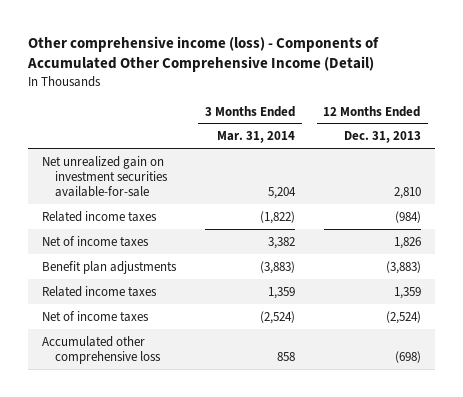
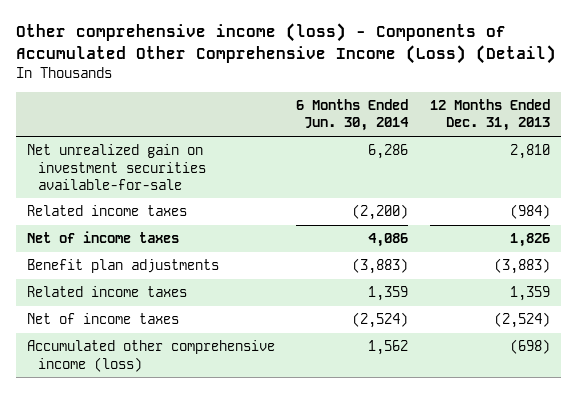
- Other comprehensive income (loss) - Components of Accumulated Other Comprehensive Income (Detail)
+ Other comprehensive income (loss) - Components of Accumulated Other Comprehensive Income (Loss) (Detail)
- | 3 Months Ended Mar. 31, 2014 | 12 Months Ended Dec. 31, 2013
+ | 6 Months Ended Jun. 30, 2014 | 12 Months Ended Dec. 31, 2013
- Accumulated other comprehensive loss | 858 | (698)
+ Accumulated other comprehensive income (loss) | 1,562 | (698)

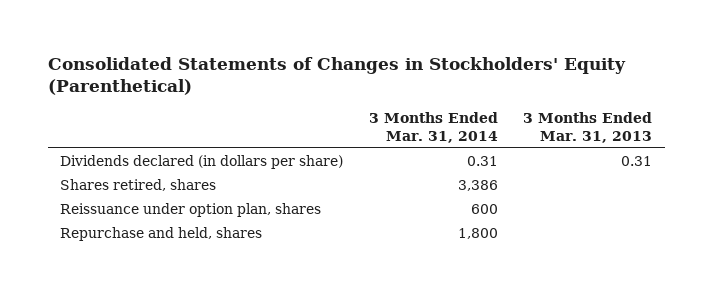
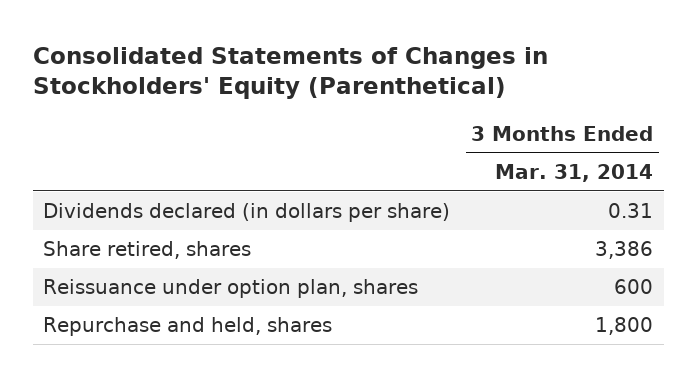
- | 3 Months Ended Mar. 31, 2014 | 3 Months Ended Mar. 31, 2013
+ | 3 Months Ended Mar. 31, 2014
- Shares retired, shares | 3,386 |
+ Share retired, shares | 3,386

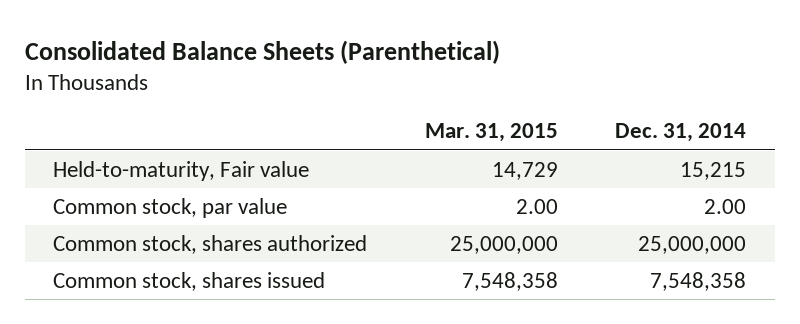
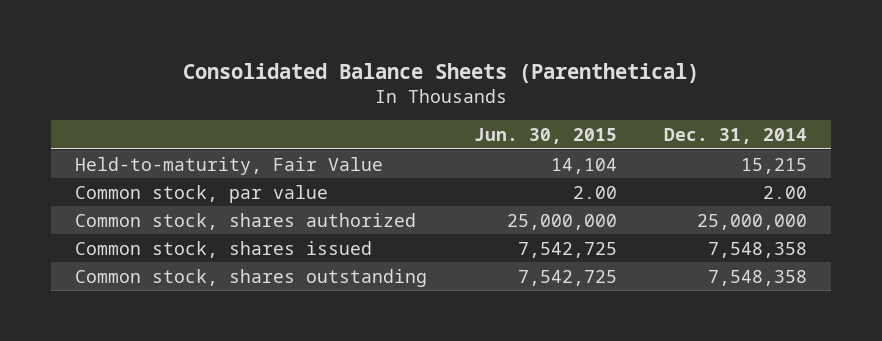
- | Mar. 31, 2015 | Dec. 31, 2014
+ | Jun. 30, 2015 | Dec. 31, 2014
- Held-to-maturity, Fair value | 14,729 | 15,215
+ Held-to-maturity, Fair Value | 14,104 | 15,215
+ Common stock, shares outstanding | 7,542,725 | 7,548,358

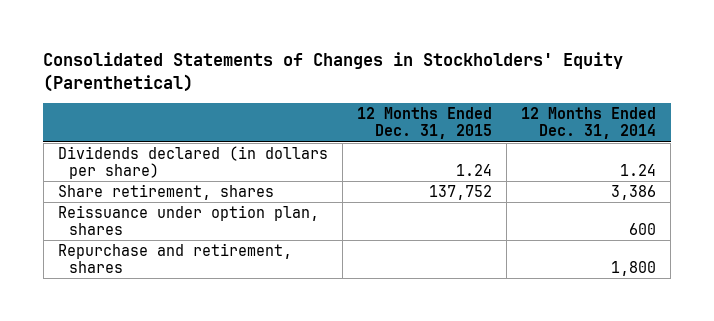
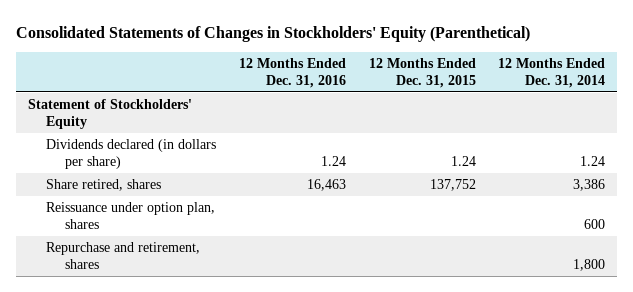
- | 12 Months Ended Dec. 31, 2015 | 12 Months Ended Dec. 31, 2014
+ | 12 Months Ended Dec. 31, 2016 | 12 Months Ended Dec. 31, 2015 | 12 Months Ended Dec. 31, 2014
+ Statement of Stockholders' Equity
- Share retirement, shares | 137,752 | 3,386
+ Share retired, shares | 16,463 | 137,752 | 3,386

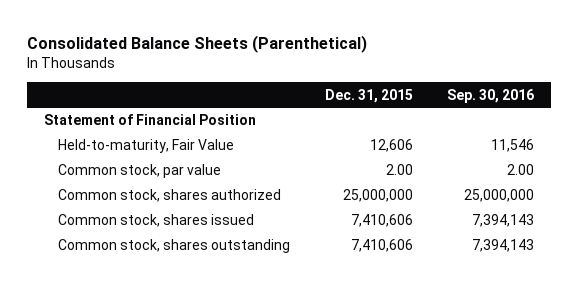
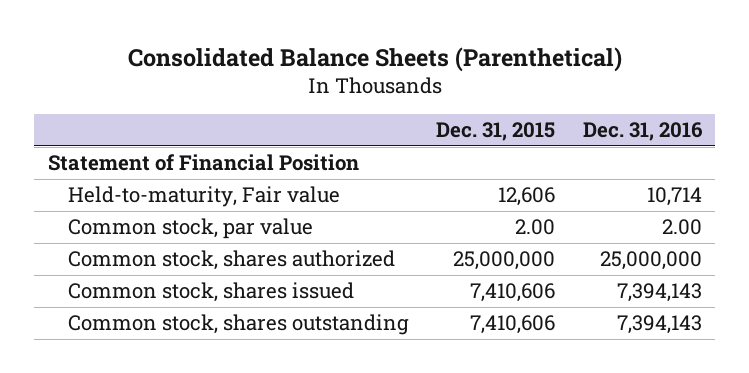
- | Dec. 31, 2015 | Sep. 30, 2016
+ | Dec. 31, 2015 | Dec. 31, 2016
- Held-to-maturity, Fair Value | 12,606 | 11,546
+ Held-to-maturity, Fair value | 12,606 | 10,714

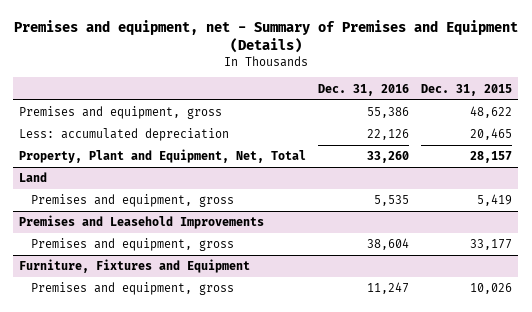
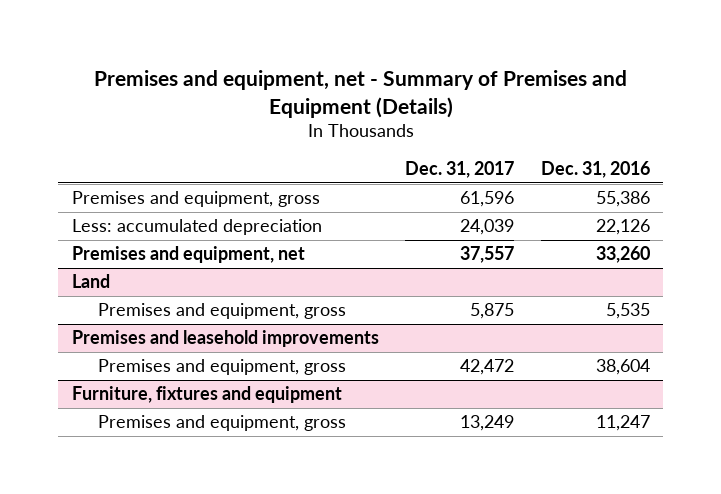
- | Dec. 31, 2016 | Dec. 31, 2015
+ | Dec. 31, 2017 | Dec. 31, 2016
- Property, Plant and Equipment, Net, Total | 33,260 | 28,157
+ Premises and equipment, net | 37,557 | 33,260
- Premises and Leasehold Improvements
+ Premises and leasehold improvements
- Furniture, Fixtures and Equipment
+ Furniture, fixtures and equipment

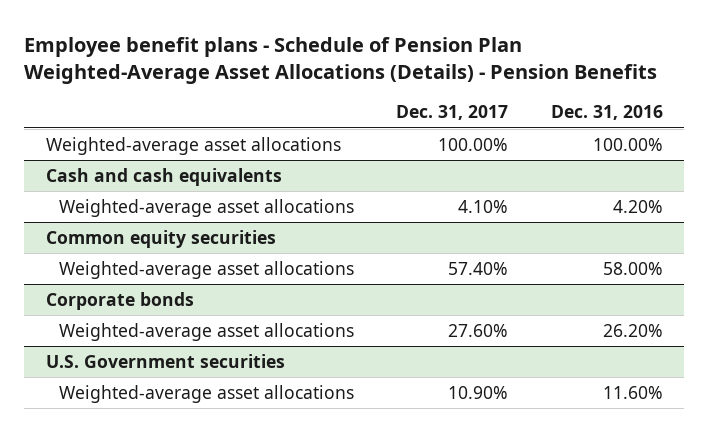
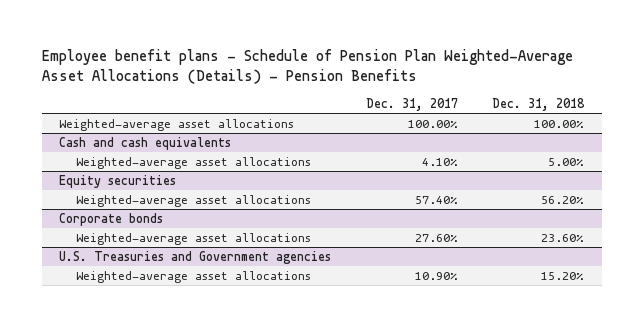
- | Dec. 31, 2017 | Dec. 31, 2016
+ | Dec. 31, 2017 | Dec. 31, 2018
- Common equity securities
+ Equity securities
- U.S. Government securities
+ U.S. Treasuries and Government agencies

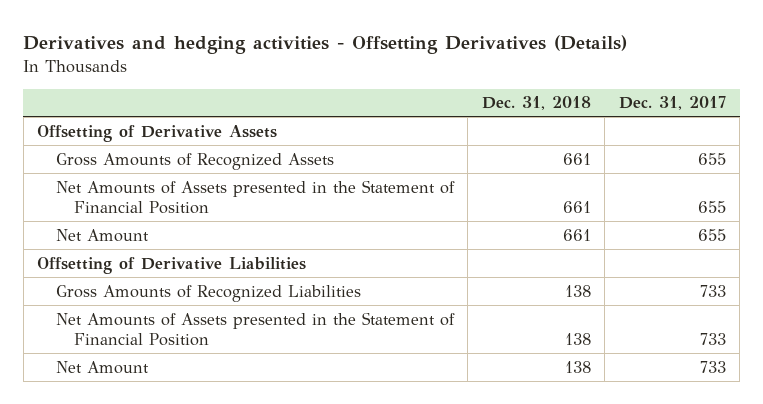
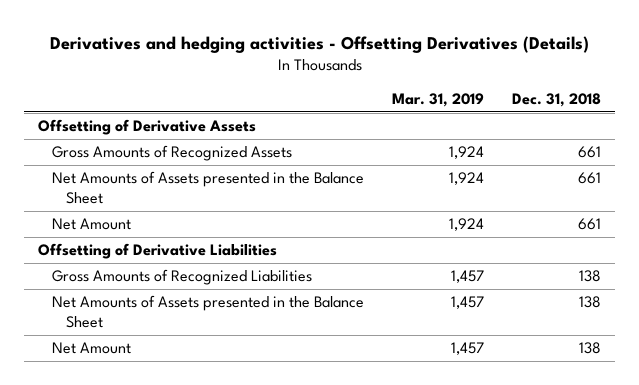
- | Dec. 31, 2018 | Dec. 31, 2017
+ | Mar. 31, 2019 | Dec. 31, 2018
- Net Amounts of Assets presented in the Statement of Financial Position | 661 | 655
+ Net Amounts of Assets presented in the Balance Sheet | 1,924 | 661
- Net Amounts of Assets presented in the Statement of Financial Position | 138 | 733
+ Net Amounts of Assets presented in the Balance Sheet | 1,457 | 138

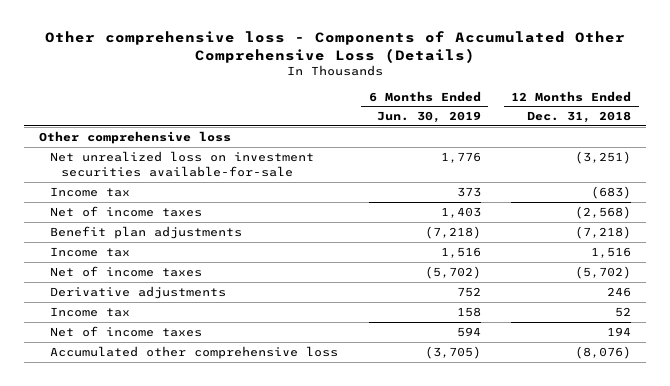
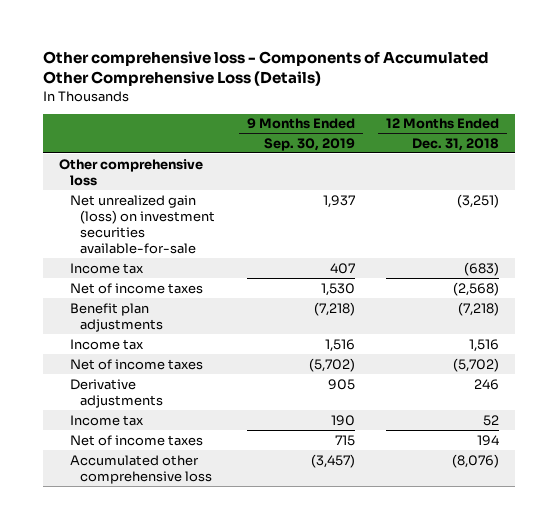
- | 6 Months Ended Jun. 30, 2019 | 12 Months Ended Dec. 31, 2018
+ | 9 Months Ended Sep. 30, 2019 | 12 Months Ended Dec. 31, 2018
- Net unrealized loss on investment securities available-for-sale | 1,776 | (3,251)
+ Net unrealized gain (loss) on investment securities available-for-sale | 1,937 | (3,251)

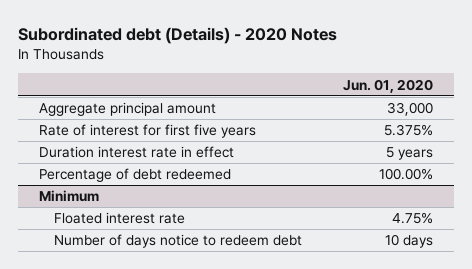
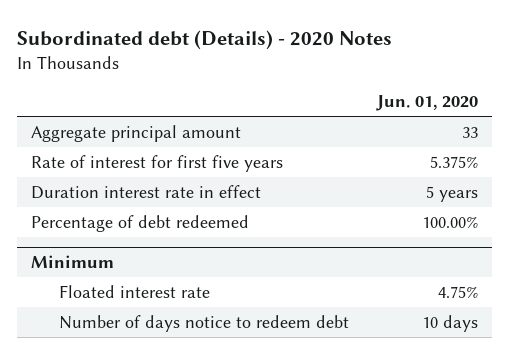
- Aggregate principal amount | 33,000
+ Aggregate principal amount | 33

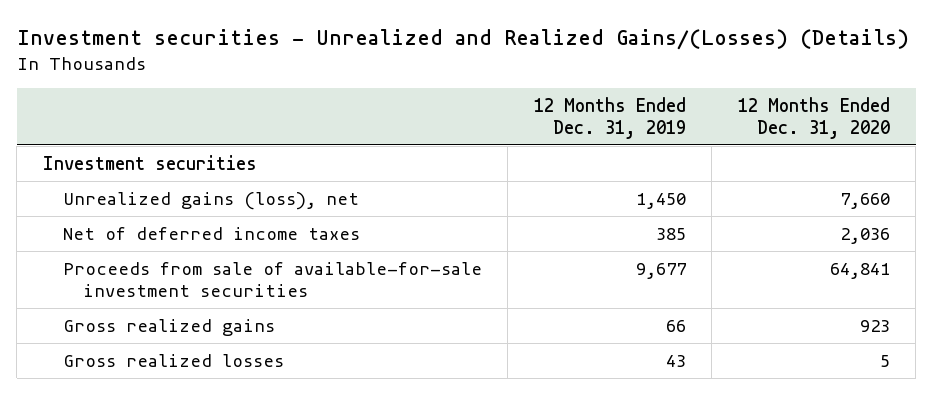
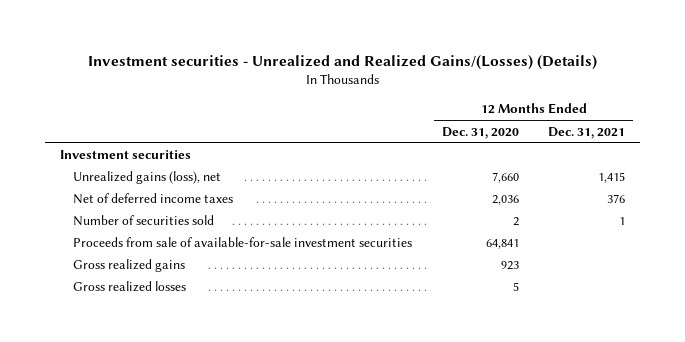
- | 12 Months Ended Dec. 31, 2019 | 12 Months Ended Dec. 31, 2020
+ | 12 Months Ended Dec. 31, 2020 | 12 Months Ended Dec. 31, 2021
+ Number of securities sold | 2 | 1

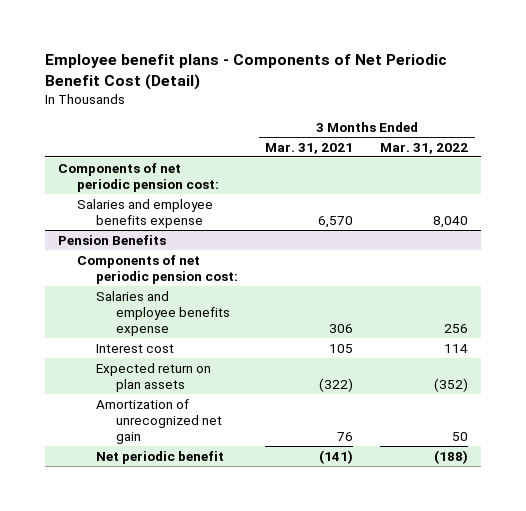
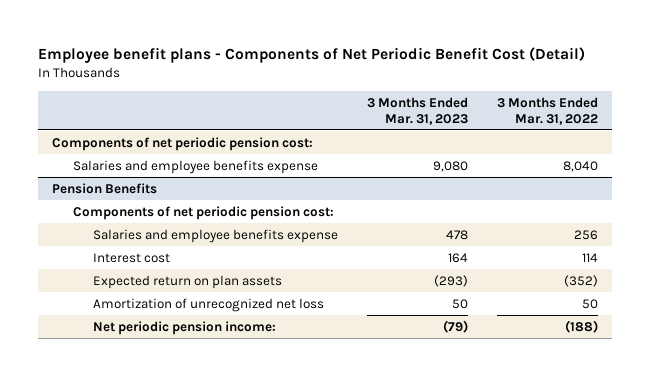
- | 3 Months Ended Mar. 31, 2021 | 3 Months Ended Mar. 31, 2022
+ | 3 Months Ended Mar. 31, 2023 | 3 Months Ended Mar. 31, 2022
@ Pension Benefits
- Amortization of unrecognized net gain | 76 | 50
- Net periodic benefit | (141) | (188)
+ Amortization of unrecognized net loss | 50 | 50
+ Net periodic pension income: | (79) | (188)

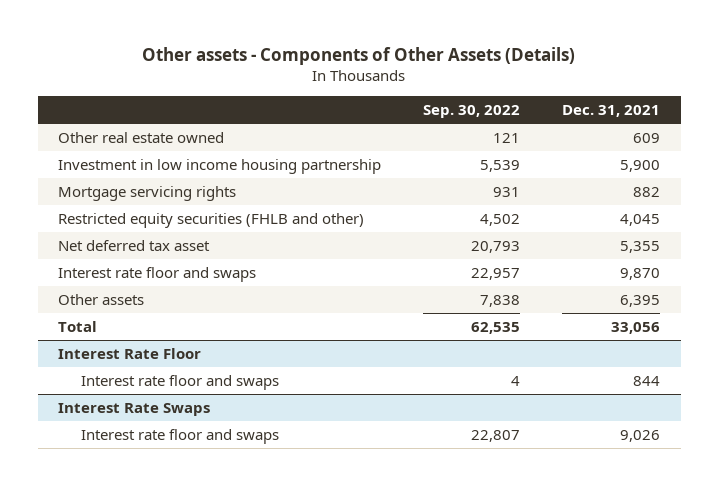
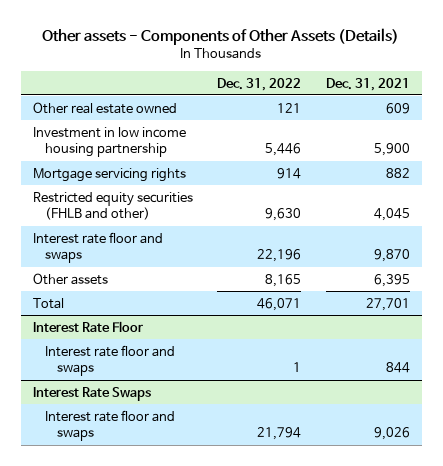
- | Sep. 30, 2022 | Dec. 31, 2021
+ | Dec. 31, 2022 | Dec. 31, 2021
- Net deferred tax asset | 20,793 | 5,355
- Total | 62,535 | 33,056
+ Total | 46,071 | 27,701

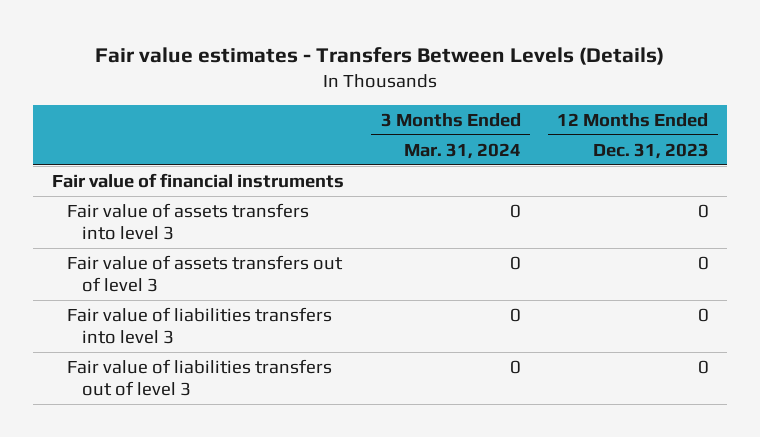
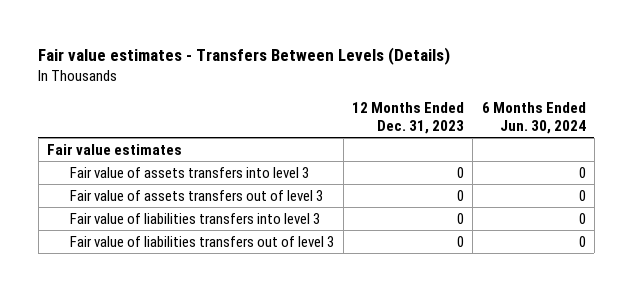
- | 3 Months Ended Mar. 31, 2024 | 12 Months Ended Dec. 31, 2023
+ | 12 Months Ended Dec. 31, 2023 | 6 Months Ended Jun. 30, 2024
- Fair value of financial instruments
+ Fair value estimates

